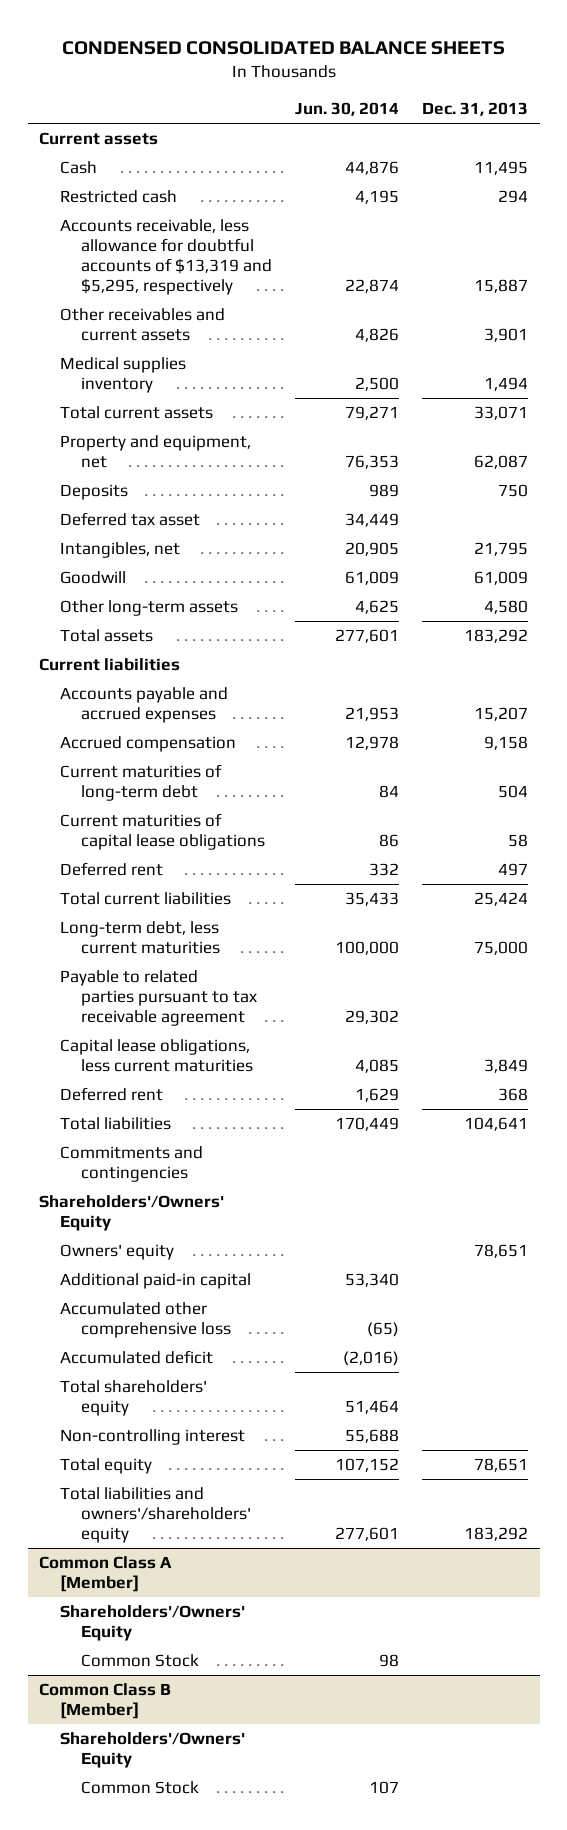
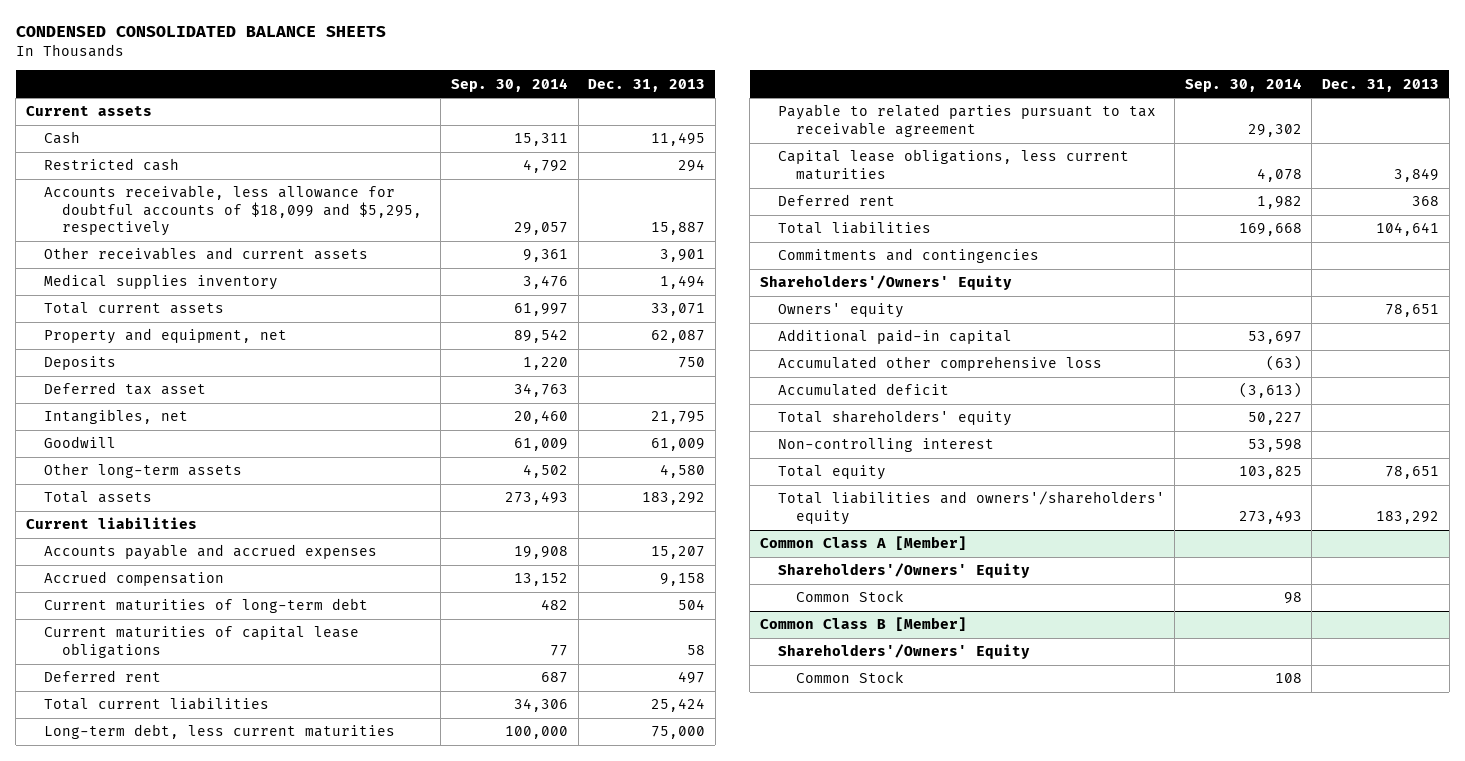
- | Jun. 30, 2014 | Dec. 31, 2013
+ | Sep. 30, 2014 | Dec. 31, 2013
- Accounts receivable, less allowance for doubtful accounts of $13,319 and $5,295, respectively | 22,874 | 15,887
+ Accounts receivable, less allowance for doubtful accounts of $18,099 and $5,295, respectively | 29,057 | 15,887

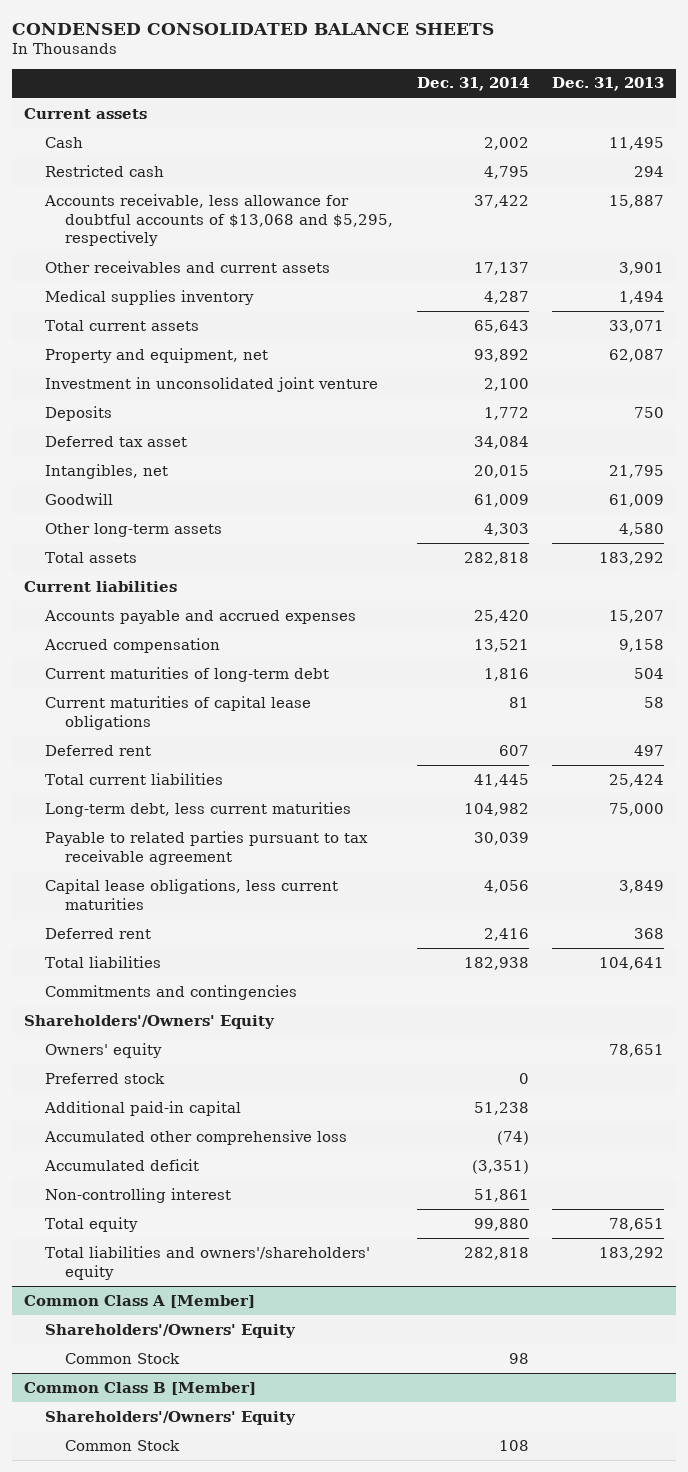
- | Sep. 30, 2014 | Dec. 31, 2013
+ | Dec. 31, 2014 | Dec. 31, 2013
- Accounts receivable, less allowance for doubtful accounts of $18,099 and $5,295, respectively | 29,057 | 15,887
+ Accounts receivable, less allowance for doubtful accounts of $13,068 and $5,295, respectively | 37,422 | 15,887
+ Investment in unconsolidated joint venture | 2,100 |
+ Preferred stock | 0 |
- Total shareholders' equity | 50,227 |

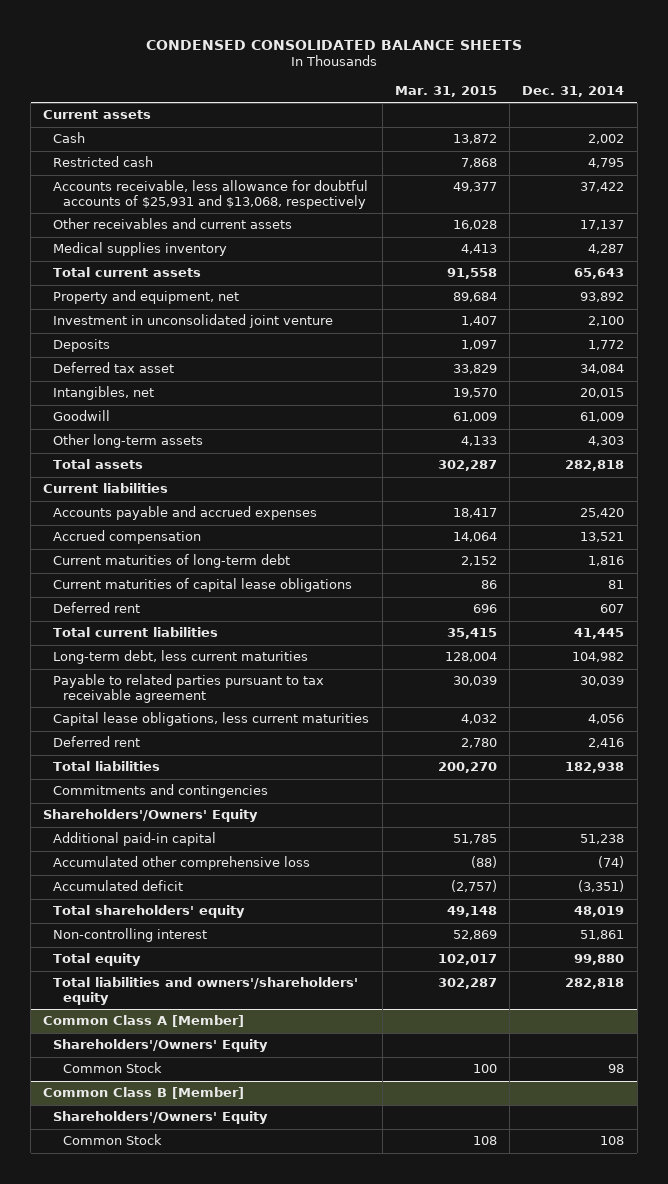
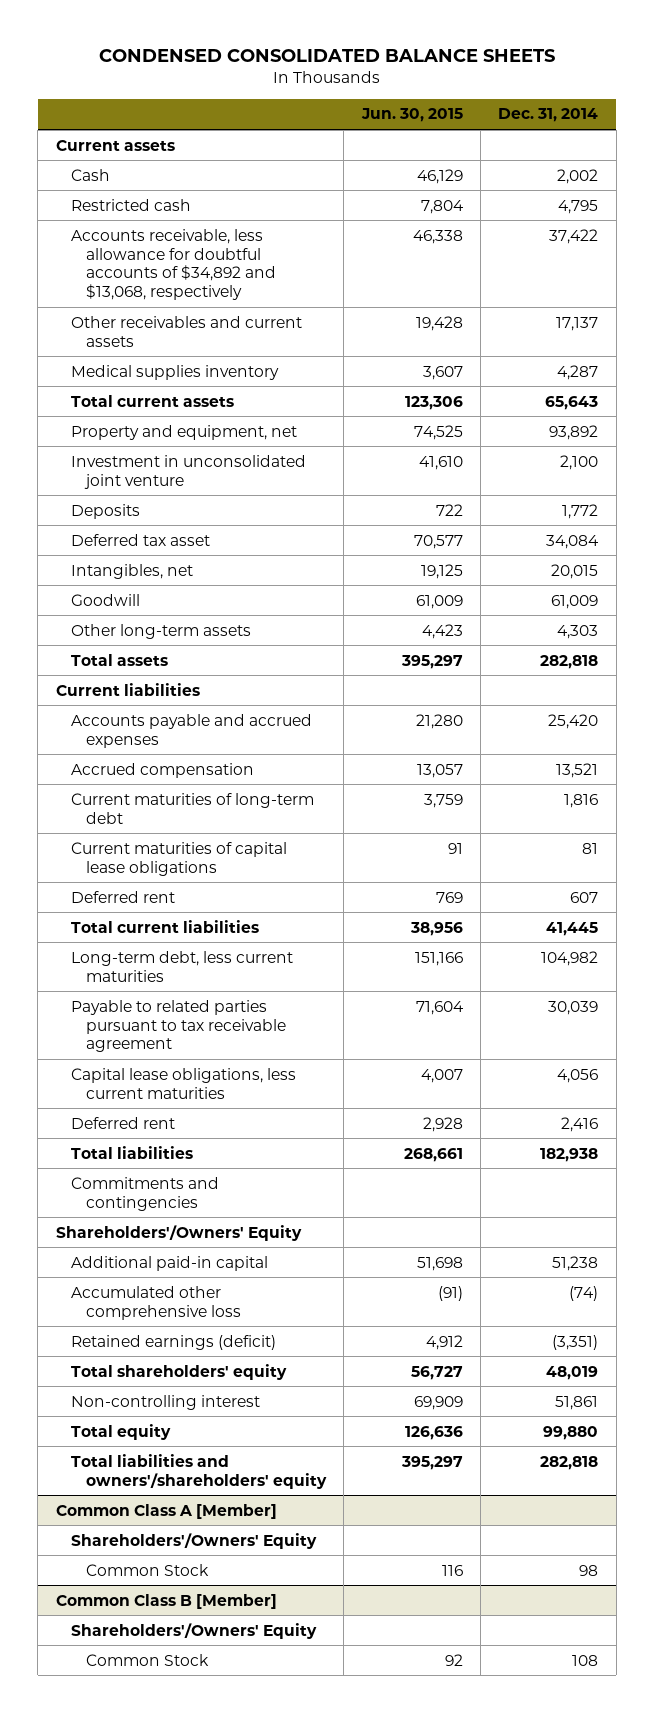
- | Mar. 31, 2015 | Dec. 31, 2014
+ | Jun. 30, 2015 | Dec. 31, 2014
- Accounts receivable, less allowance for doubtful accounts of $25,931 and $13,068, respectively | 49,377 | 37,422
+ Accounts receivable, less allowance for doubtful accounts of $34,892 and $13,068, respectively | 46,338 | 37,422
- Accumulated deficit | (2,757) | (3,351)
+ Retained earnings (deficit) | 4,912 | (3,351)

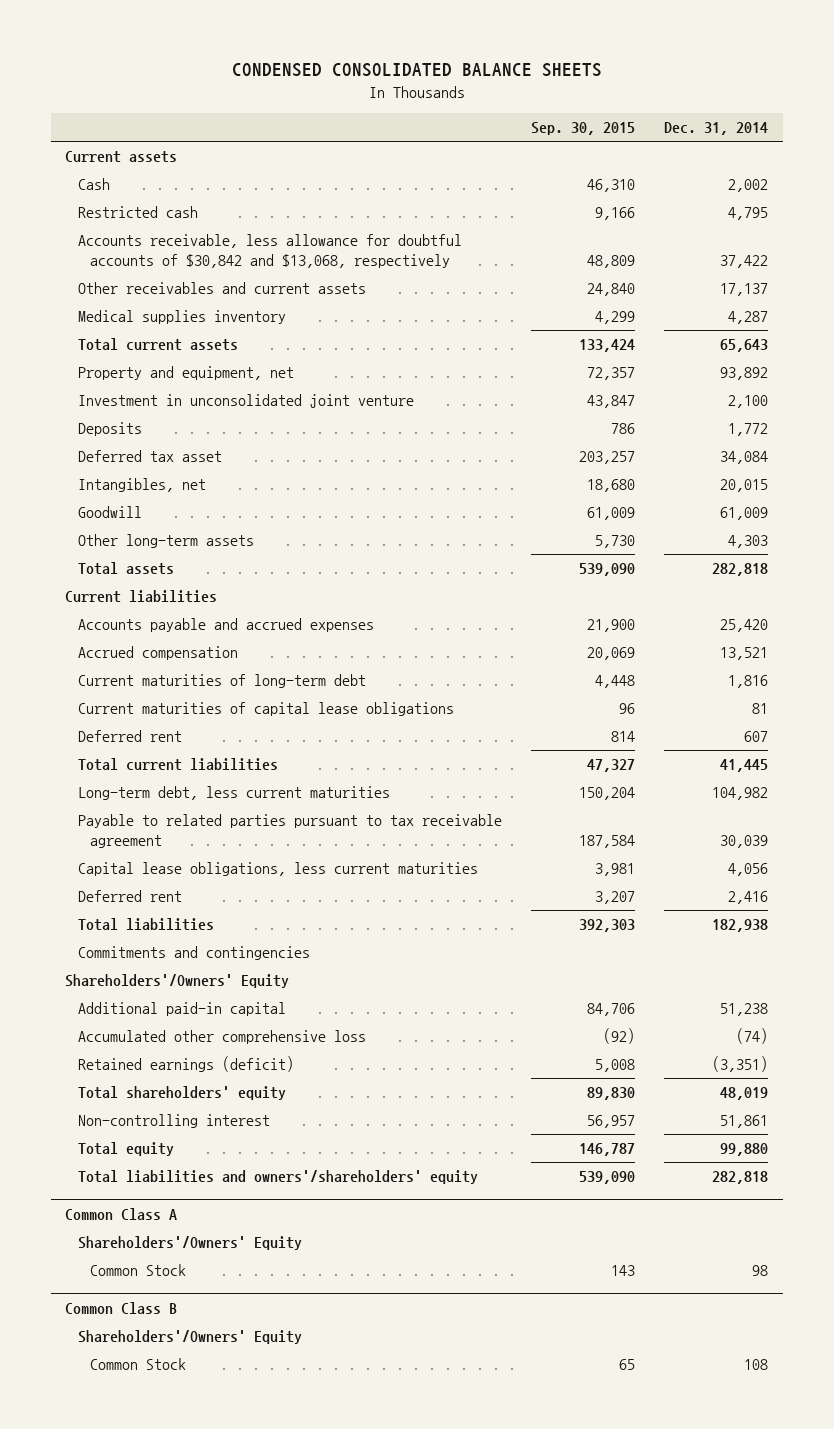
- | Jun. 30, 2015 | Dec. 31, 2014
+ | Sep. 30, 2015 | Dec. 31, 2014
- Accounts receivable, less allowance for doubtful accounts of $34,892 and $13,068, respectively | 46,338 | 37,422
+ Accounts receivable, less allowance for doubtful accounts of $30,842 and $13,068, respectively | 48,809 | 37,422
- Common Class A [Member]
+ Common Class A
- Common Class B [Member]
+ Common Class B

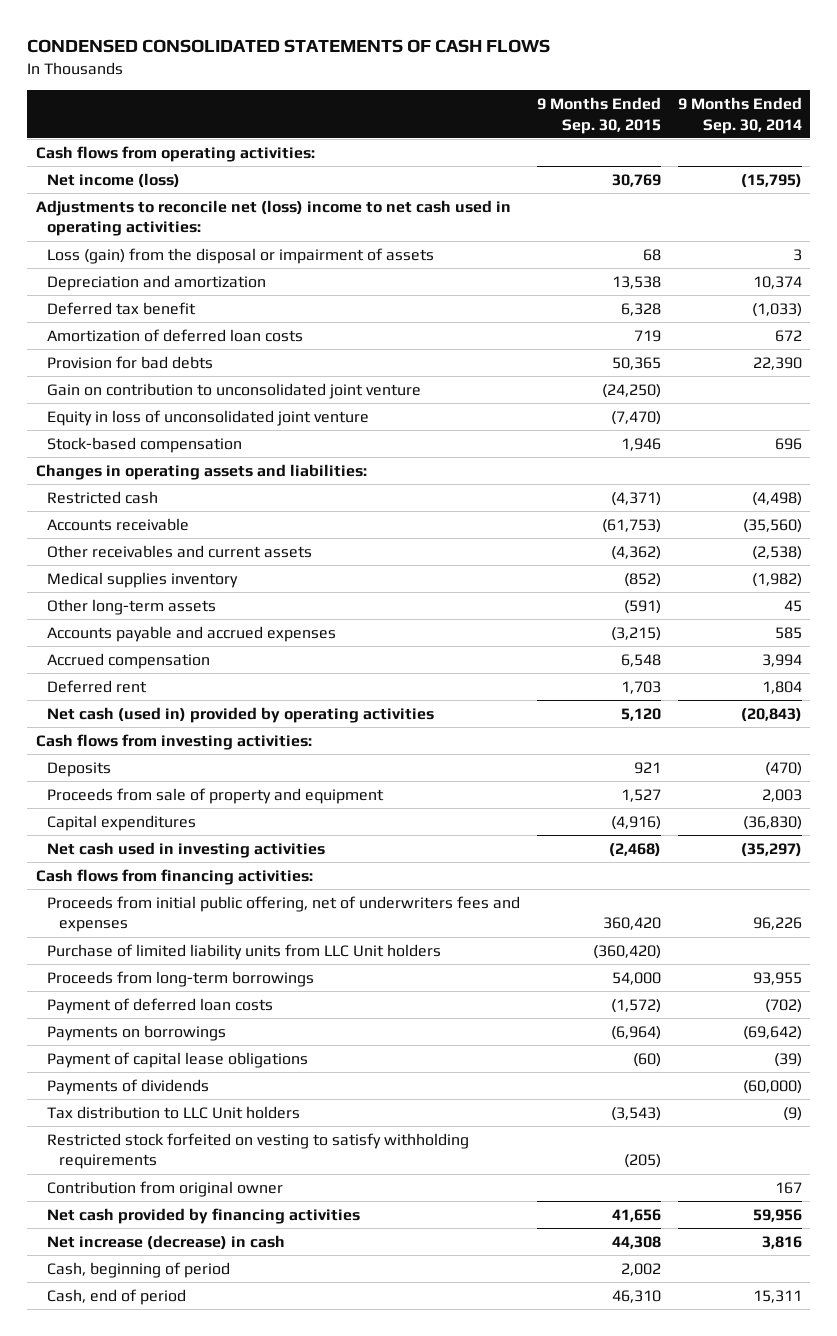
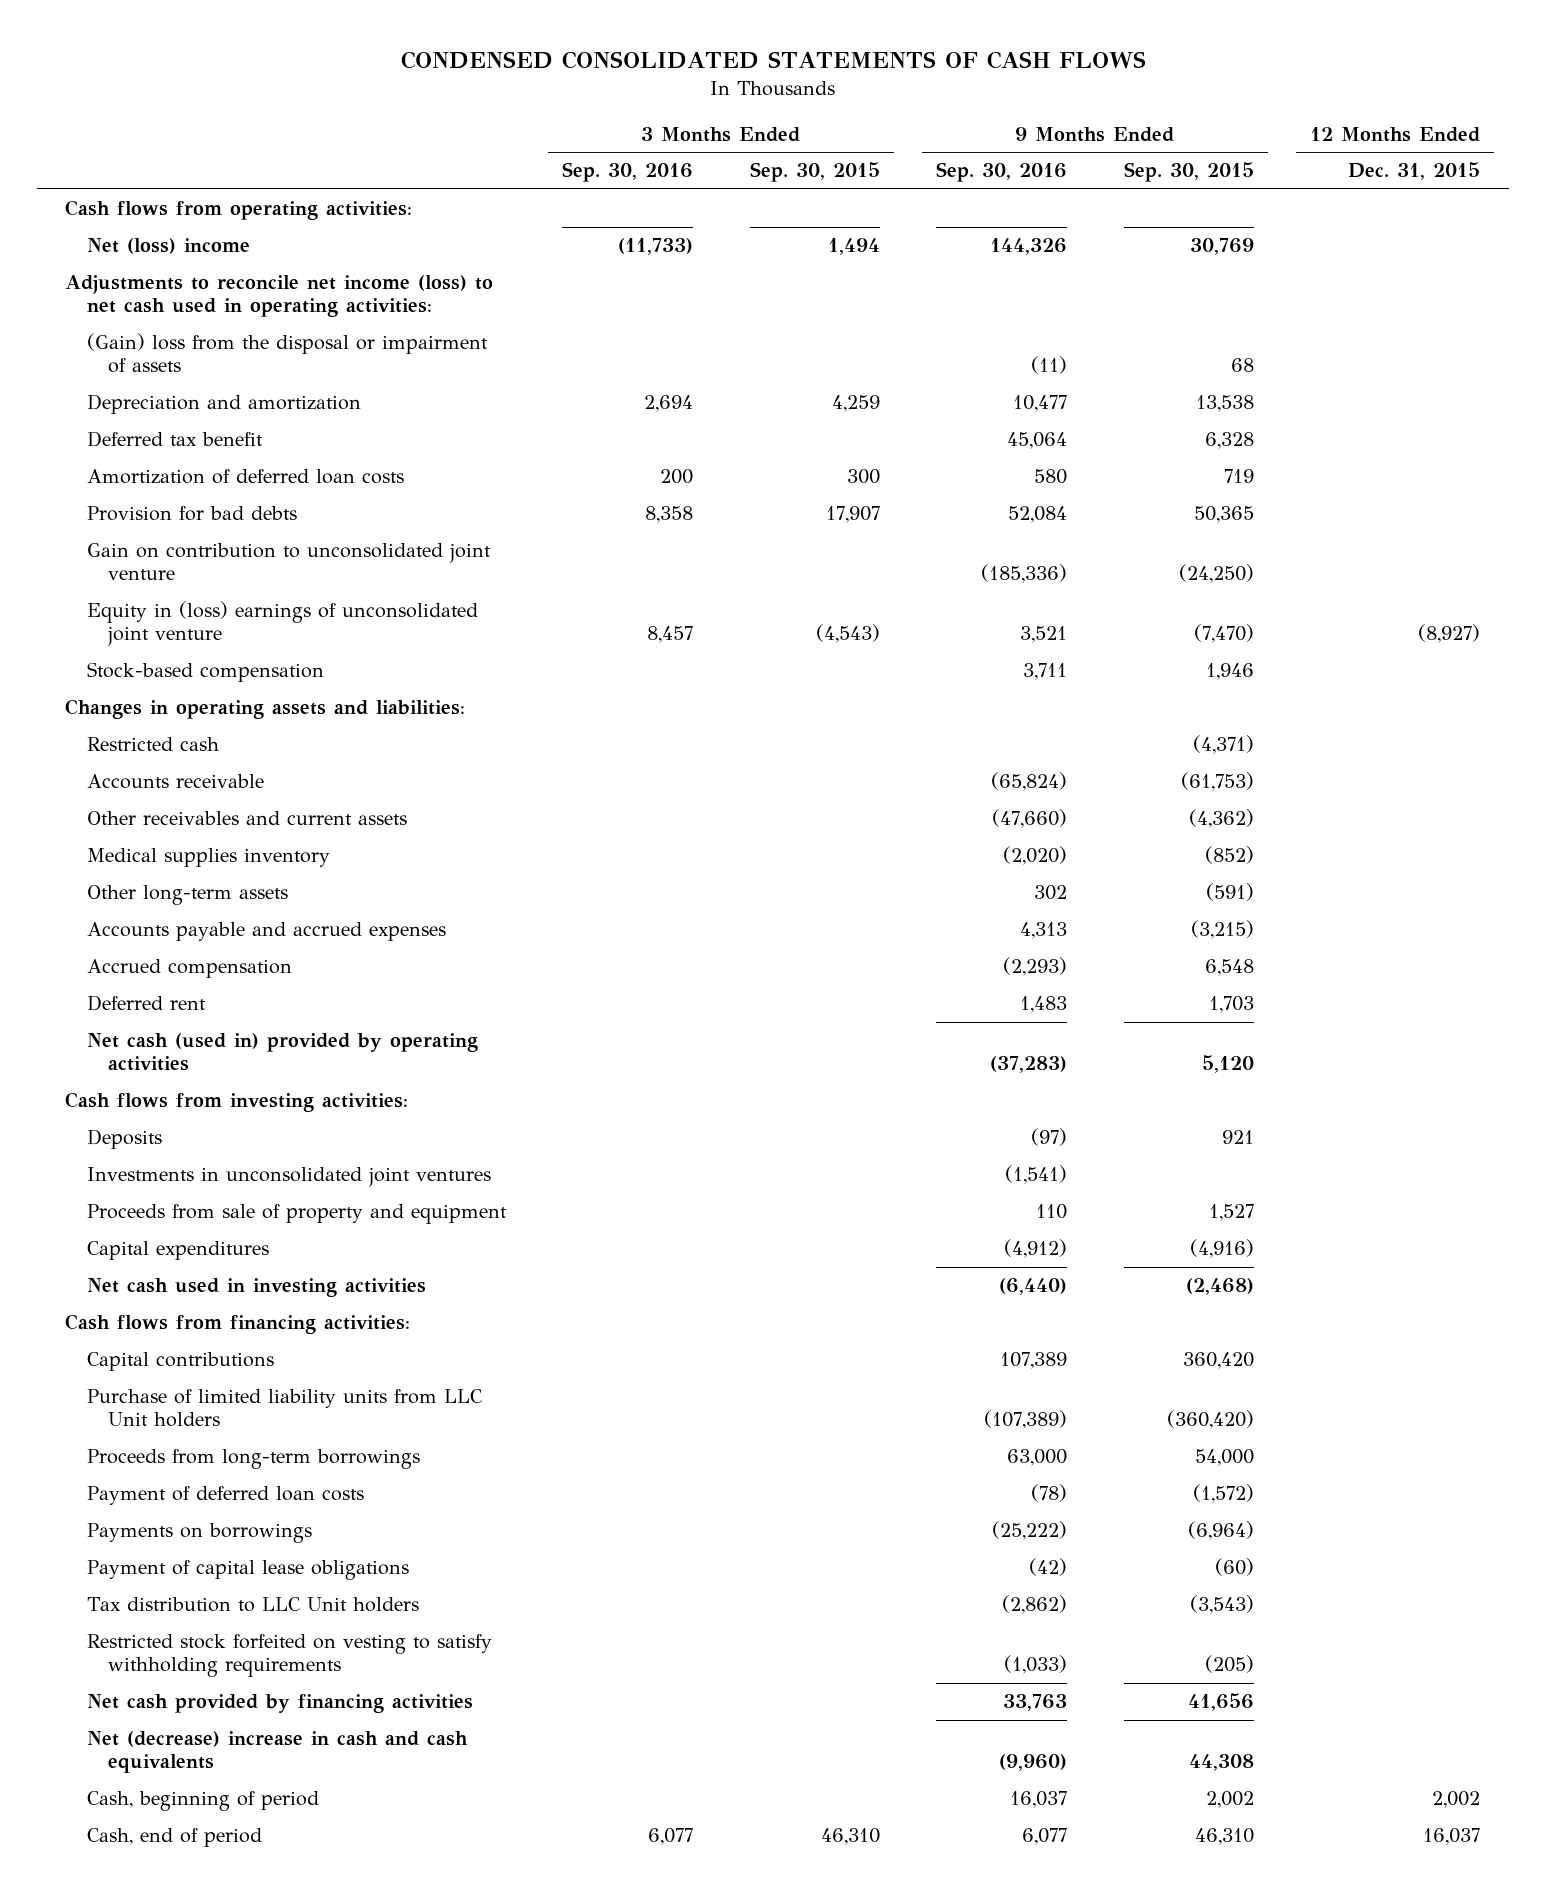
- | 9 Months Ended Sep. 30, 2015 | 9 Months Ended Sep. 30, 2014
+ | 3 Months Ended Sep. 30, 2016 | 3 Months Ended Sep. 30, 2015 | 9 Months Ended Sep. 30, 2016 | 9 Months Ended Sep. 30, 2015 | 12 Months Ended Dec. 31, 2015
- Net income (loss) | 30,769 | (15,795)
- Adjustments to reconcile net (loss) income to net cash used in operating activities:
- Loss (gain) from the disposal or impairment of assets | 68 | 3
+ Net (loss) income | (11,733) | 1,494 | 144,326 | 30,769 |
+ Adjustments to reconcile net income (loss) to net cash used in operating activities:
+ (Gain) loss from the disposal or impairment of assets | | | (11) | 68 |
- Equity in loss of unconsolidated joint venture | (7,470) |
+ Equity in (loss) earnings of unconsolidated joint venture | 8,457 | (4,543) | 3,521 | (7,470) | (8,927)
+ Investments in unconsolidated joint ventures | | | (1,541) | |
- Proceeds from initial public offering, net of underwriters fees and expenses | 360,420 | 96,226
+ Capital contributions | | | 107,389 | 360,420 |
- Payments of dividends | | (60,000)
- Contribution from original owner | | 167
- Net increase (decrease) in cash | 44,308 | 3,816
+ Net (decrease) increase in cash and cash equivalents | | | (9,960) | 44,308 |

